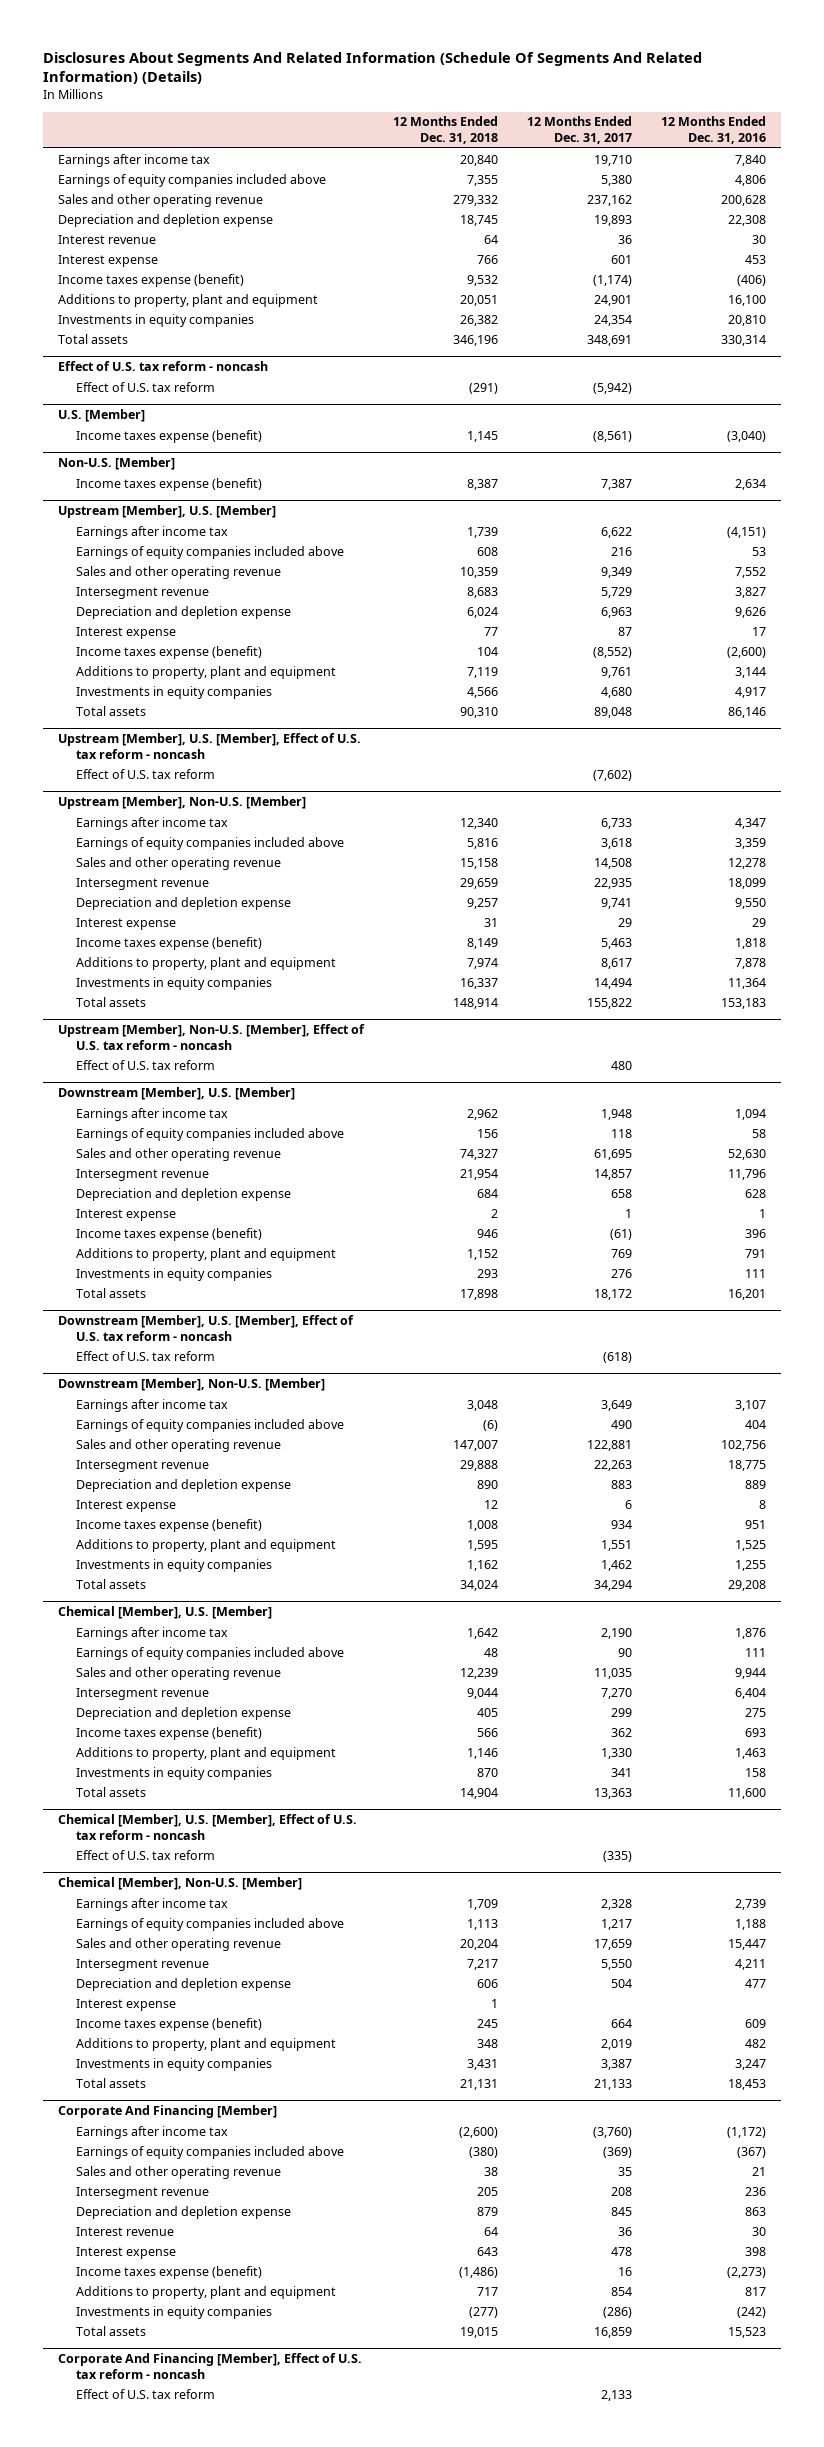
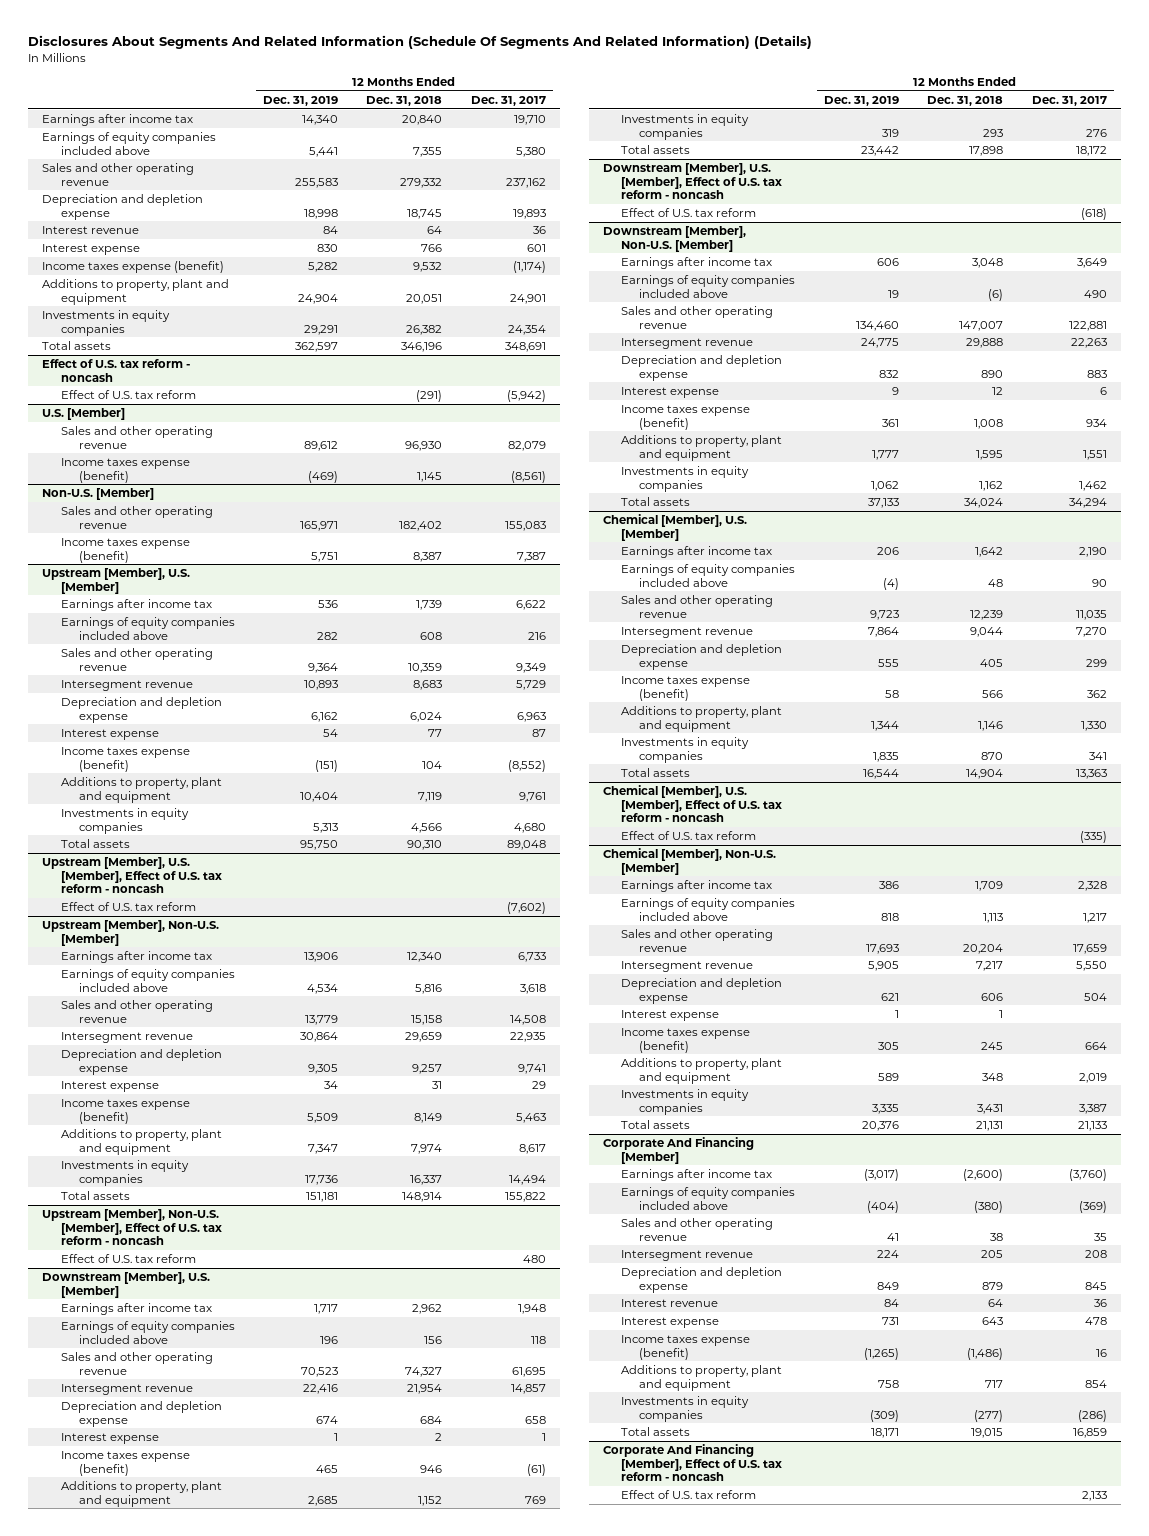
- | 12 Months Ended Dec. 31, 2018 | 12 Months Ended Dec. 31, 2017 | 12 Months Ended Dec. 31, 2016
+ | 12 Months Ended Dec. 31, 2019 | 12 Months Ended Dec. 31, 2018 | 12 Months Ended Dec. 31, 2017
@ U.S. [Member]
+ Sales and other operating revenue | 89,612 | 96,930 | 82,079
@ Non-U.S. [Member]
+ Sales and other operating revenue | 165,971 | 182,402 | 155,083

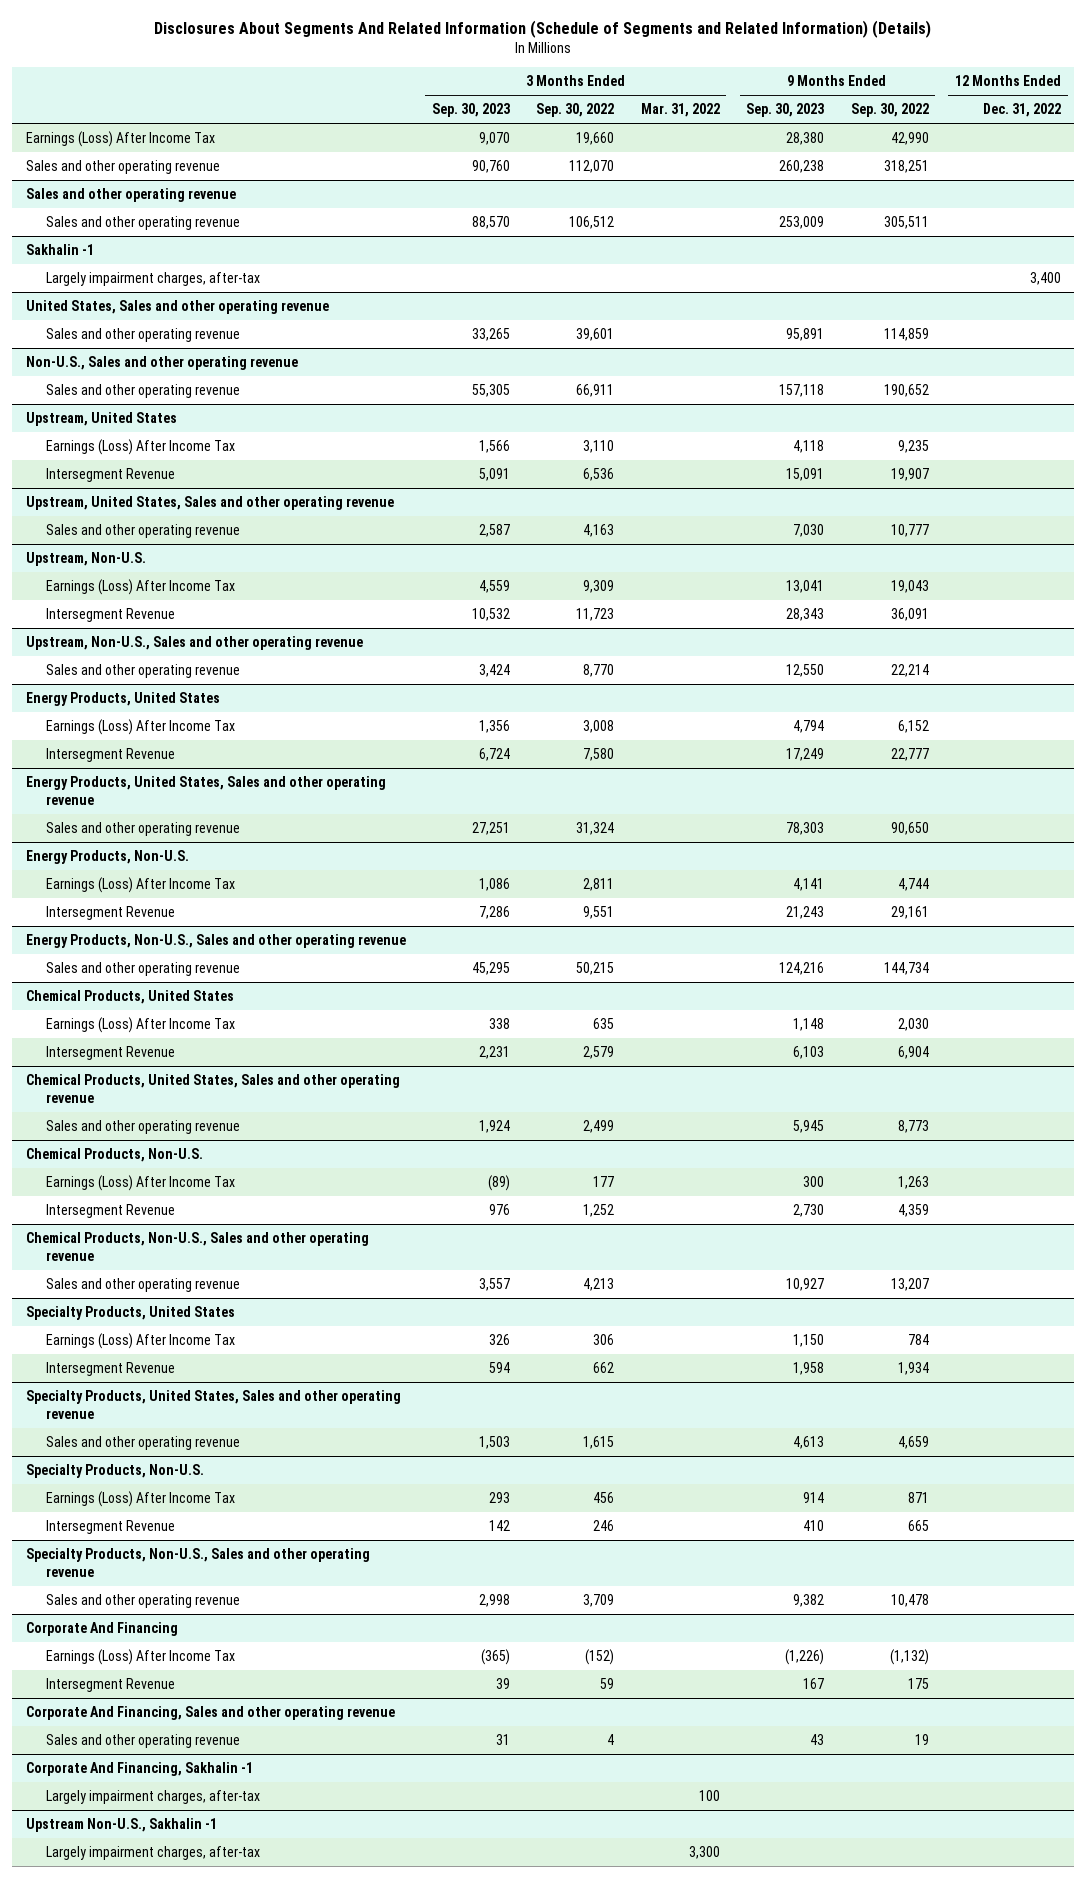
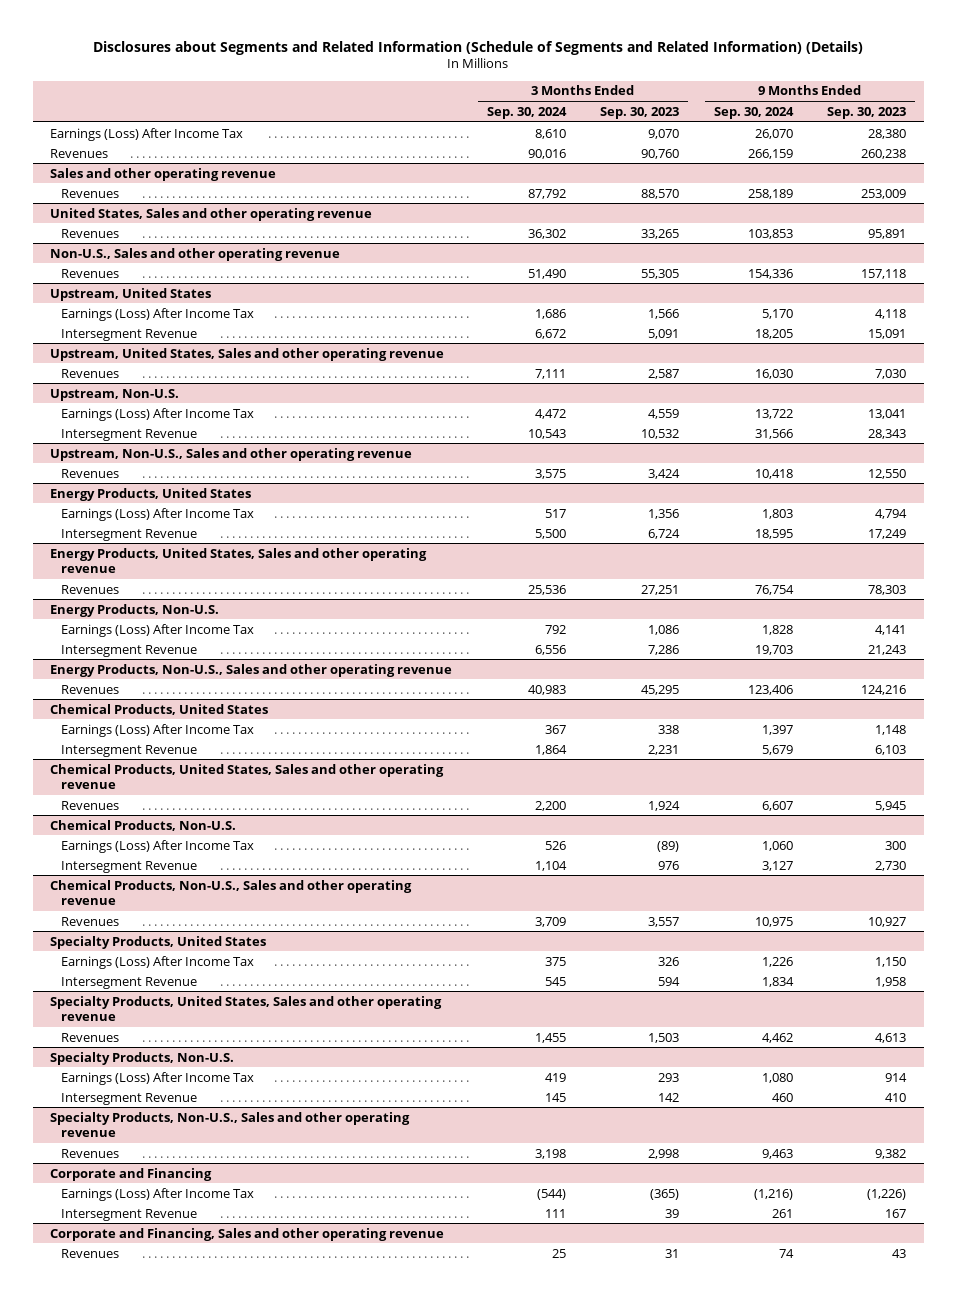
- Disclosures About Segments And Related Information (Schedule of Segments and Related Information) (Details)
+ Disclosures about Segments and Related Information (Schedule of Segments and Related Information) (Details)
- | 3 Months Ended Sep. 30, 2023 | 3 Months Ended Sep. 30, 2022 | 3 Months Ended Mar. 31, 2022 | 9 Months Ended Sep. 30, 2023 | 9 Months Ended Sep. 30, 2022 | 12 Months Ended Dec. 31, 2022
+ | 3 Months Ended Sep. 30, 2024 | 3 Months Ended Sep. 30, 2023 | 9 Months Ended Sep. 30, 2024 | 9 Months Ended Sep. 30, 2023
- Sales and other operating revenue | 90,760 | 112,070 | | 260,238 | 318,251 |
+ Revenues | 90,016 | 90,760 | 266,159 | 260,238
@ Sales and other operating revenue
- Sales and other operating revenue | 88,570 | 106,512 | | 253,009 | 305,511 |
- Sakhalin -1
- Largely impairment charges, after-tax | | | | | | 3,400
@ Sales and other operating revenue
+ Revenues | 87,792 | 88,570 | 258,189 | 253,009
@ United States, Sales and other operating revenue
- Sales and other operating revenue | 33,265 | 39,601 | | 95,891 | 114,859 |
+ Revenues | 36,302 | 33,265 | 103,853 | 95,891
@ Non-U.S., Sales and other operating revenue
- Sales and other operating revenue | 55,305 | 66,911 | | 157,118 | 190,652 |
+ Revenues | 51,490 | 55,305 | 154,336 | 157,118
@ Upstream, United States, Sales and other operating revenue
- Sales and other operating revenue | 2,587 | 4,163 | | 7,030 | 10,777 |
+ Revenues | 7,111 | 2,587 | 16,030 | 7,030
@ Upstream, Non-U.S., Sales and other operating revenue
- Sales and other operating revenue | 3,424 | 8,770 | | 12,550 | 22,214 |
+ Revenues | 3,575 | 3,424 | 10,418 | 12,550
@ Energy Products, United States, Sales and other operating revenue
- Sales and other operating revenue | 27,251 | 31,324 | | 78,303 | 90,650 |
+ Revenues | 25,536 | 27,251 | 76,754 | 78,303
@ Energy Products, Non-U.S., Sales and other operating revenue
- Sales and other operating revenue | 45,295 | 50,215 | | 124,216 | 144,734 |
+ Revenues | 40,983 | 45,295 | 123,406 | 124,216
@ Chemical Products, United States, Sales and other operating revenue
- Sales and other operating revenue | 1,924 | 2,499 | | 5,945 | 8,773 |
+ Revenues | 2,200 | 1,924 | 6,607 | 5,945
@ Chemical Products, Non-U.S., Sales and other operating revenue
- Sales and other operating revenue | 3,557 | 4,213 | | 10,927 | 13,207 |
+ Revenues | 3,709 | 3,557 | 10,975 | 10,927
@ Specialty Products, United States, Sales and other operating revenue
- Sales and other operating revenue | 1,503 | 1,615 | | 4,613 | 4,659 |
+ Revenues | 1,455 | 1,503 | 4,462 | 4,613
@ Specialty Products, Non-U.S., Sales and other operating revenue
- Sales and other operating revenue | 2,998 | 3,709 | | 9,382 | 10,478 |
- Corporate And Financing
@ Specialty Products, Non-U.S., Sales and other operating revenue
+ Revenues | 3,198 | 2,998 | 9,463 | 9,382
+ Corporate and Financing
- Corporate And Financing, Sales and other operating revenue
- Sales and other operating revenue | 31 | 4 | | 43 | 19 |
- Corporate And Financing, Sakhalin -1
- Largely impairment charges, after-tax | | | 100 | | |
- Upstream Non-U.S., Sakhalin -1
- Largely impairment charges, after-tax | | | 3,300 | | |
+ Corporate and Financing, Sales and other operating revenue
+ Revenues | 25 | 31 | 74 | 43

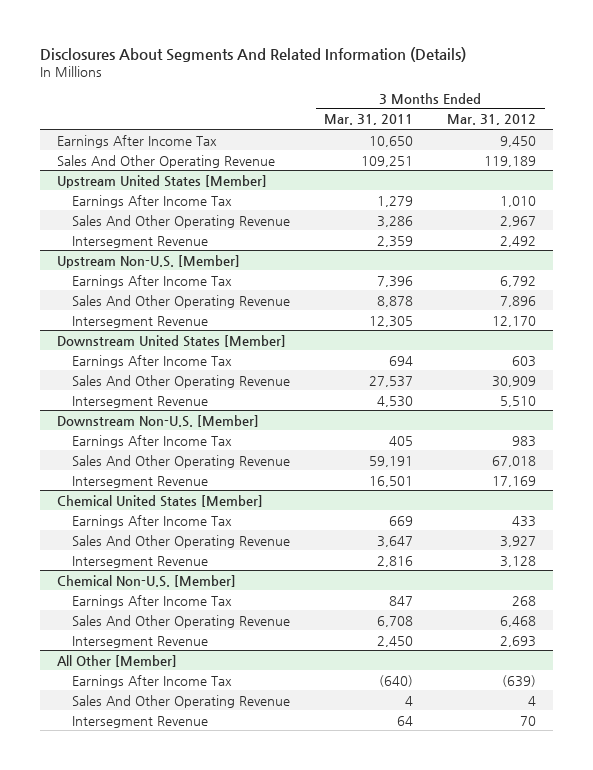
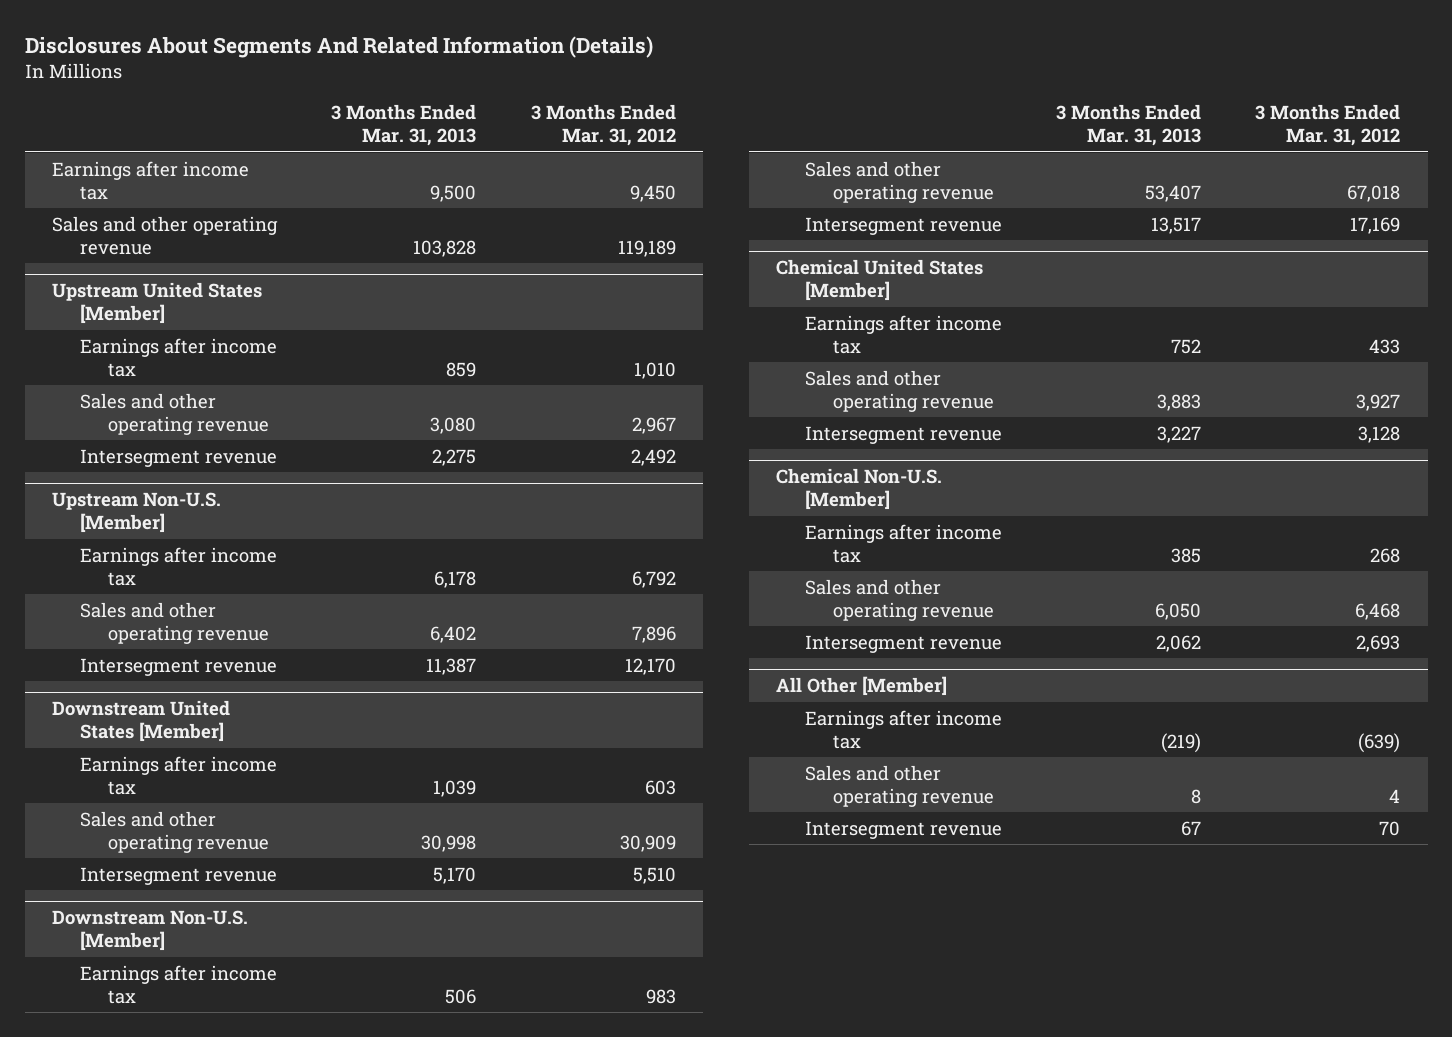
- | 3 Months Ended Mar. 31, 2011 | 3 Months Ended Mar. 31, 2012
+ | 3 Months Ended Mar. 31, 2013 | 3 Months Ended Mar. 31, 2012
- Earnings After Income Tax | 10,650 | 9,450
- Sales And Other Operating Revenue | 109,251 | 119,189
+ Earnings after income tax | 9,500 | 9,450
+ Sales and other operating revenue | 103,828 | 119,189
@ Upstream United States [Member]
- Earnings After Income Tax | 1,279 | 1,010
- Sales And Other Operating Revenue | 3,286 | 2,967
- Intersegment Revenue | 2,359 | 2,492
+ Earnings after income tax | 859 | 1,010
+ Sales and other operating revenue | 3,080 | 2,967
+ Intersegment revenue | 2,275 | 2,492
@ Upstream Non-U.S. [Member]
- Earnings After Income Tax | 7,396 | 6,792
- Sales And Other Operating Revenue | 8,878 | 7,896
- Intersegment Revenue | 12,305 | 12,170
+ Earnings after income tax | 6,178 | 6,792
+ Sales and other operating revenue | 6,402 | 7,896
+ Intersegment revenue | 11,387 | 12,170
@ Downstream United States [Member]
- Earnings After Income Tax | 694 | 603
- Sales And Other Operating Revenue | 27,537 | 30,909
- Intersegment Revenue | 4,530 | 5,510
+ Earnings after income tax | 1,039 | 603
+ Sales and other operating revenue | 30,998 | 30,909
+ Intersegment revenue | 5,170 | 5,510
@ Downstream Non-U.S. [Member]
- Earnings After Income Tax | 405 | 983
- Sales And Other Operating Revenue | 59,191 | 67,018
- Intersegment Revenue | 16,501 | 17,169
+ Earnings after income tax | 506 | 983
+ Sales and other operating revenue | 53,407 | 67,018
+ Intersegment revenue | 13,517 | 17,169
@ Chemical United States [Member]
- Earnings After Income Tax | 669 | 433
- Sales And Other Operating Revenue | 3,647 | 3,927
- Intersegment Revenue | 2,816 | 3,128
+ Earnings after income tax | 752 | 433
+ Sales and other operating revenue | 3,883 | 3,927
+ Intersegment revenue | 3,227 | 3,128
@ Chemical Non-U.S. [Member]
- Earnings After Income Tax | 847 | 268
- Sales And Other Operating Revenue | 6,708 | 6,468
- Intersegment Revenue | 2,450 | 2,693
+ Earnings after income tax | 385 | 268
+ Sales and other operating revenue | 6,050 | 6,468
+ Intersegment revenue | 2,062 | 2,693
@ All Other [Member]
- Earnings After Income Tax | (640) | (639)
- Sales And Other Operating Revenue | 4 | 4
- Intersegment Revenue | 64 | 70
+ Earnings after income tax | (219) | (639)
+ Sales and other operating revenue | 8 | 4
+ Intersegment revenue | 67 | 70

